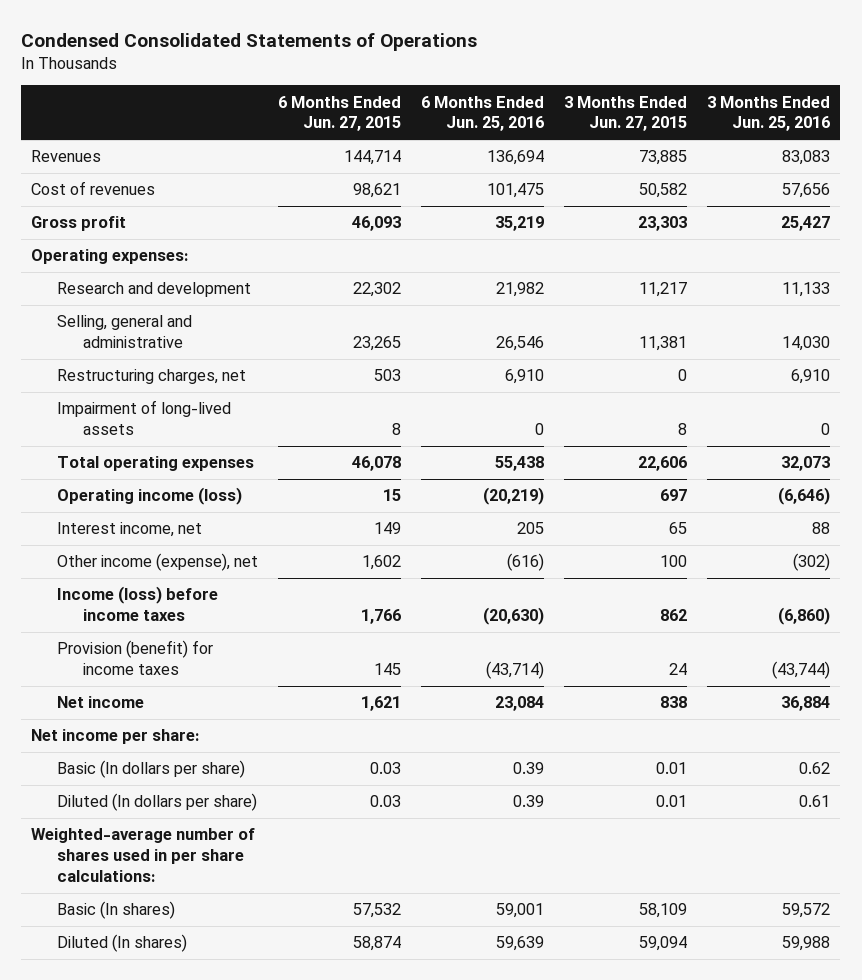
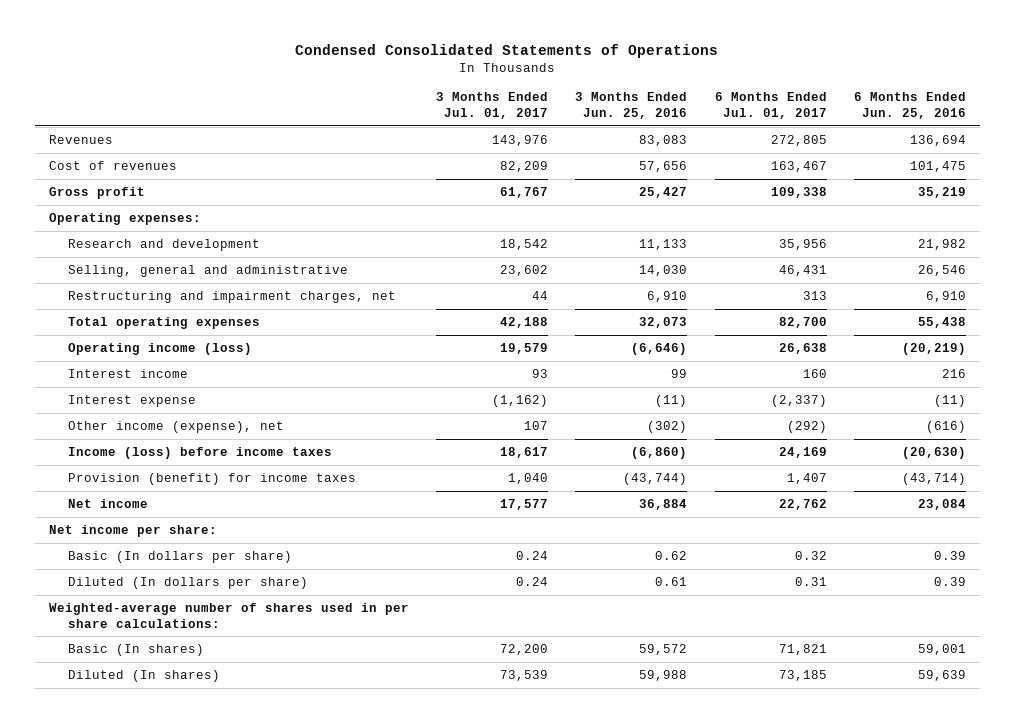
- | 6 Months Ended Jun. 27, 2015 | 6 Months Ended Jun. 25, 2016 | 3 Months Ended Jun. 27, 2015 | 3 Months Ended Jun. 25, 2016
+ | 3 Months Ended Jul. 01, 2017 | 3 Months Ended Jun. 25, 2016 | 6 Months Ended Jul. 01, 2017 | 6 Months Ended Jun. 25, 2016
- Restructuring charges, net | 503 | 6,910 | 0 | 6,910
- Impairment of long-lived assets | 8 | 0 | 8 | 0
+ Restructuring and impairment charges, net | 44 | 6,910 | 313 | 6,910
- Interest income, net | 149 | 205 | 65 | 88
+ Interest income | 93 | 99 | 160 | 216
+ Interest expense | (1,162) | (11) | (2,337) | (11)

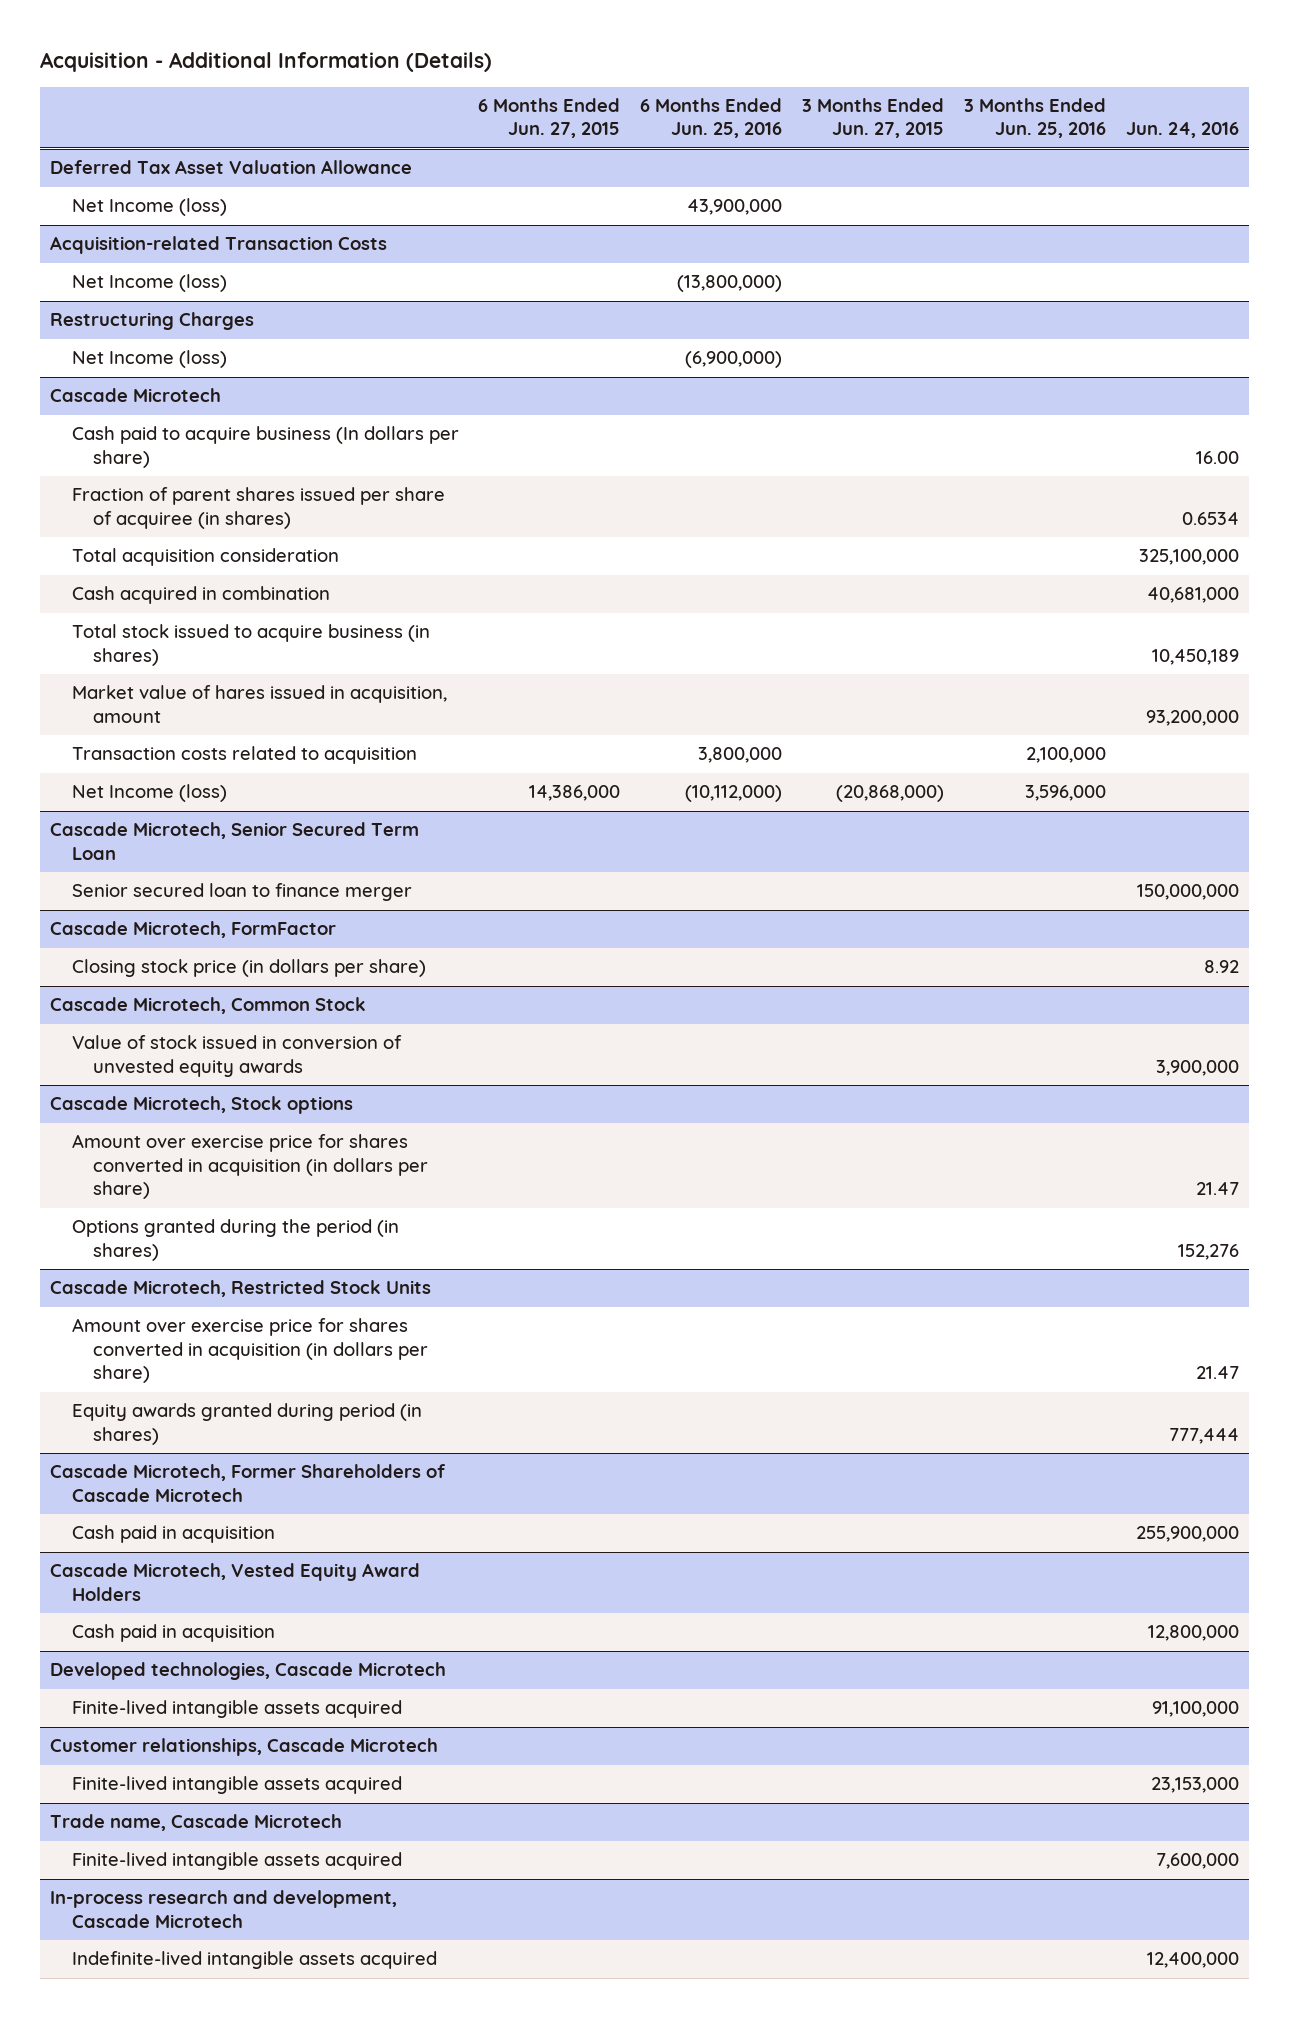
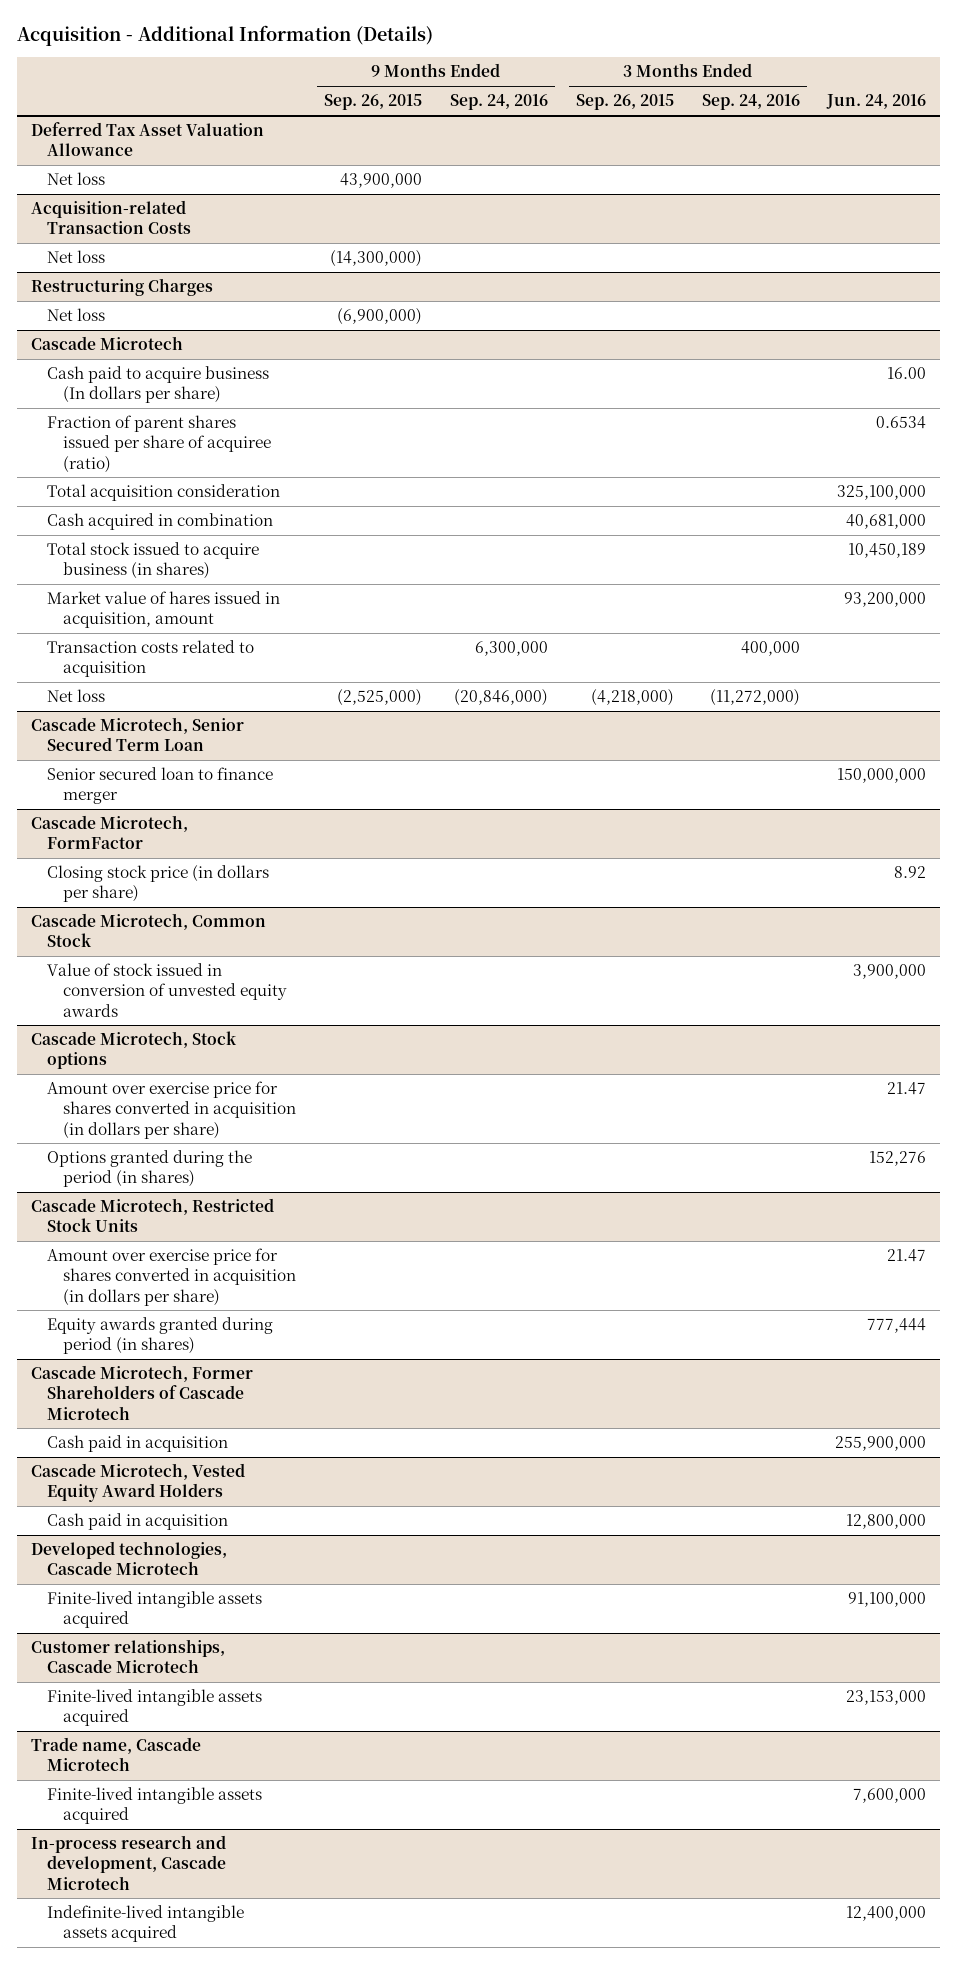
- | 6 Months Ended Jun. 27, 2015 | 6 Months Ended Jun. 25, 2016 | 3 Months Ended Jun. 27, 2015 | 3 Months Ended Jun. 25, 2016 | Jun. 24, 2016
+ | 9 Months Ended Sep. 26, 2015 | 9 Months Ended Sep. 24, 2016 | 3 Months Ended Sep. 26, 2015 | 3 Months Ended Sep. 24, 2016 | Jun. 24, 2016
@ Deferred Tax Asset Valuation Allowance
- Net Income (loss) | | 43,900,000 | | |
+ Net loss | 43,900,000 | | | |
@ Acquisition-related Transaction Costs
- Net Income (loss) | | (13,800,000) | | |
+ Net loss | (14,300,000) | | | |
@ Restructuring Charges
- Net Income (loss) | | (6,900,000) | | |
+ Net loss | (6,900,000) | | | |
@ Cascade Microtech
- Fraction of parent shares issued per share of acquiree (in shares) | | | | | 0.6534
+ Fraction of parent shares issued per share of acquiree (ratio) | | | | | 0.6534
- Net Income (loss) | 14,386,000 | (10,112,000) | (20,868,000) | 3,596,000 |
+ Net loss | (2,525,000) | (20,846,000) | (4,218,000) | (11,272,000) |

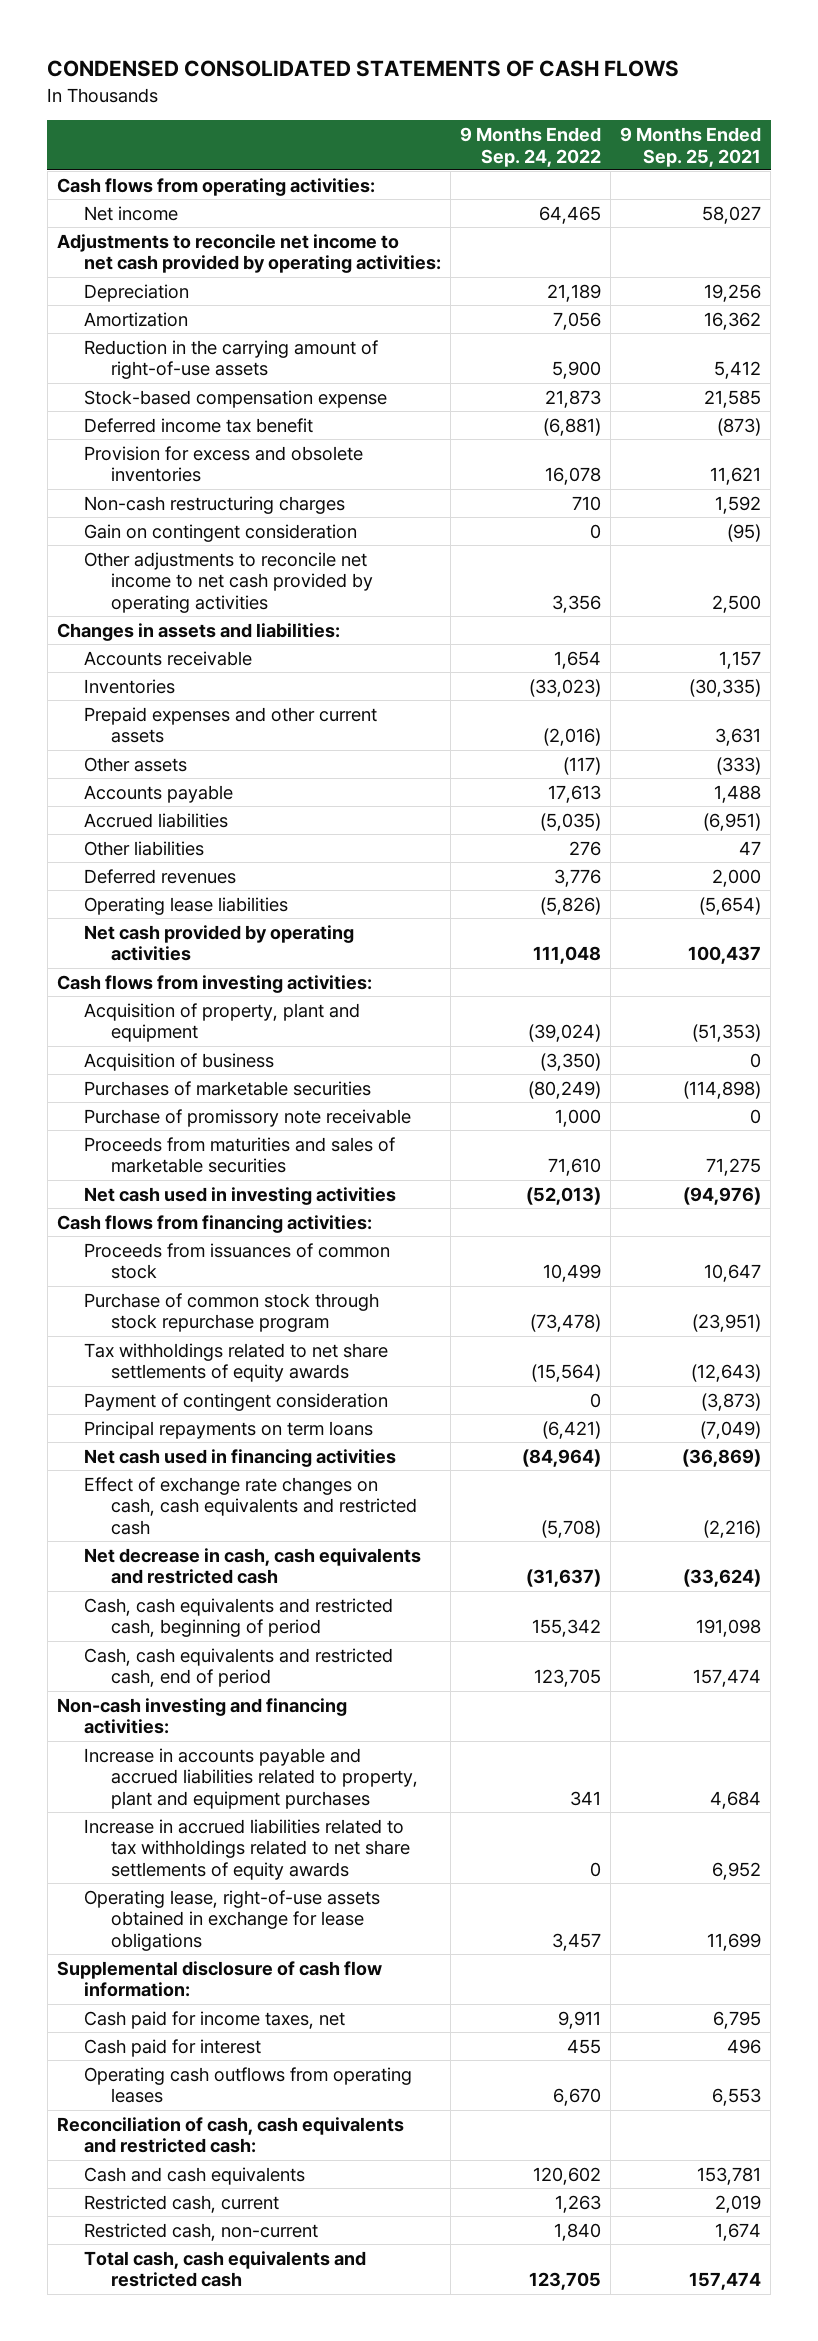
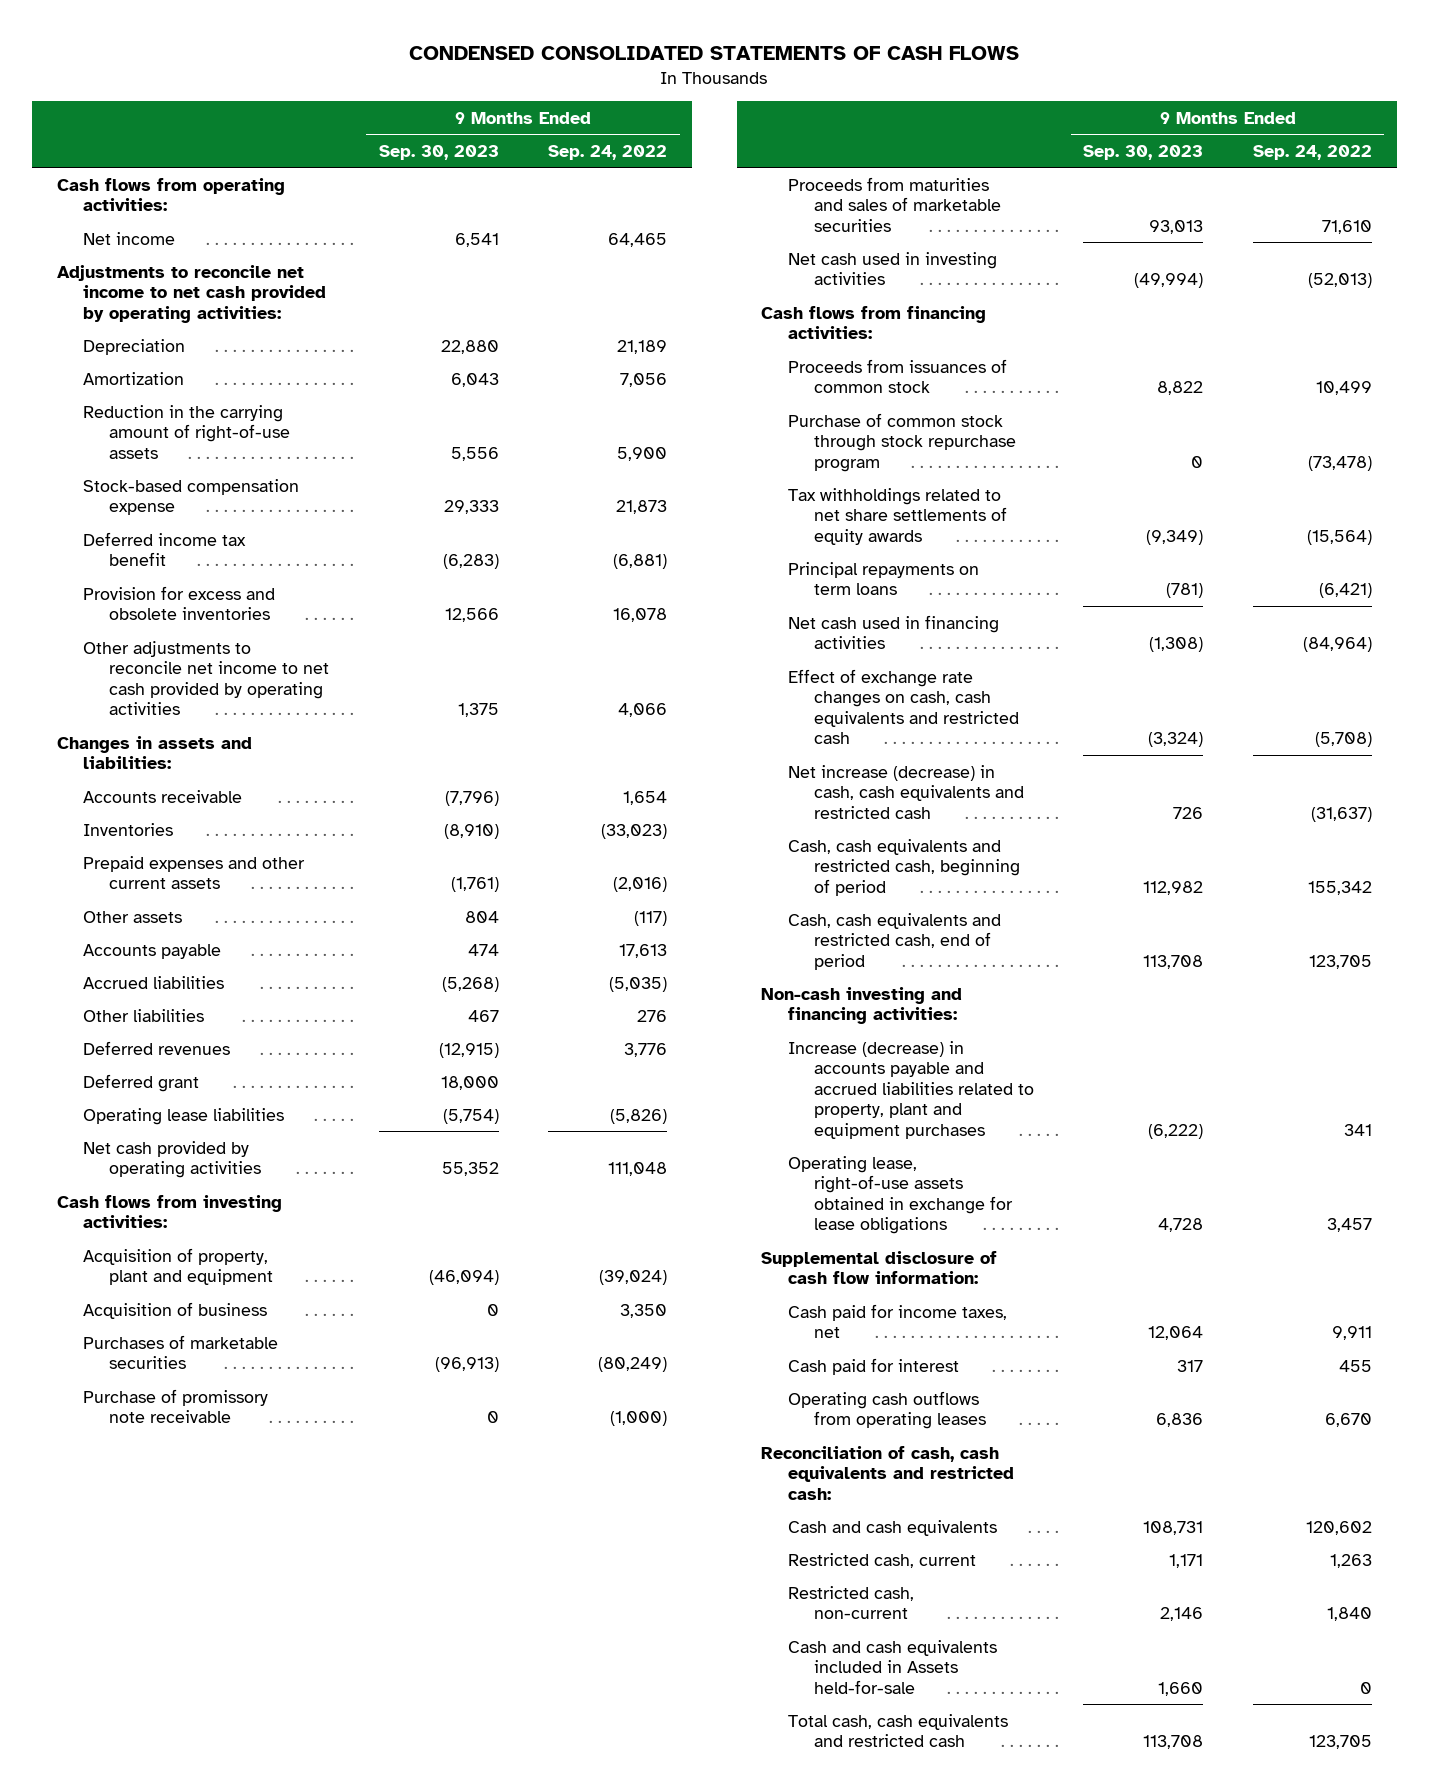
- | 9 Months Ended Sep. 24, 2022 | 9 Months Ended Sep. 25, 2021
+ | 9 Months Ended Sep. 30, 2023 | 9 Months Ended Sep. 24, 2022
- Non-cash restructuring charges | 710 | 1,592
- Gain on contingent consideration | 0 | (95)
- Other adjustments to reconcile net income to net cash provided by operating activities | 3,356 | 2,500
+ Other adjustments to reconcile net income to net cash provided by operating activities | 1,375 | 4,066
+ Deferred grant | 18,000 |
- Acquisition of business | (3,350) | 0
+ Acquisition of business | 0 | 3,350
- Purchase of promissory note receivable | 1,000 | 0
+ Purchase of promissory note receivable | 0 | (1,000)
- Payment of contingent consideration | 0 | (3,873)
- Net decrease in cash, cash equivalents and restricted cash | (31,637) | (33,624)
+ Net increase (decrease) in cash, cash equivalents and restricted cash | 726 | (31,637)
- Increase in accounts payable and accrued liabilities related to property, plant and equipment purchases | 341 | 4,684
- Increase in accrued liabilities related to tax withholdings related to net share settlements of equity awards | 0 | 6,952
+ Increase (decrease) in accounts payable and accrued liabilities related to property, plant and equipment purchases | (6,222) | 341
+ Cash and cash equivalents included in Assets held-for-sale | 1,660 | 0

